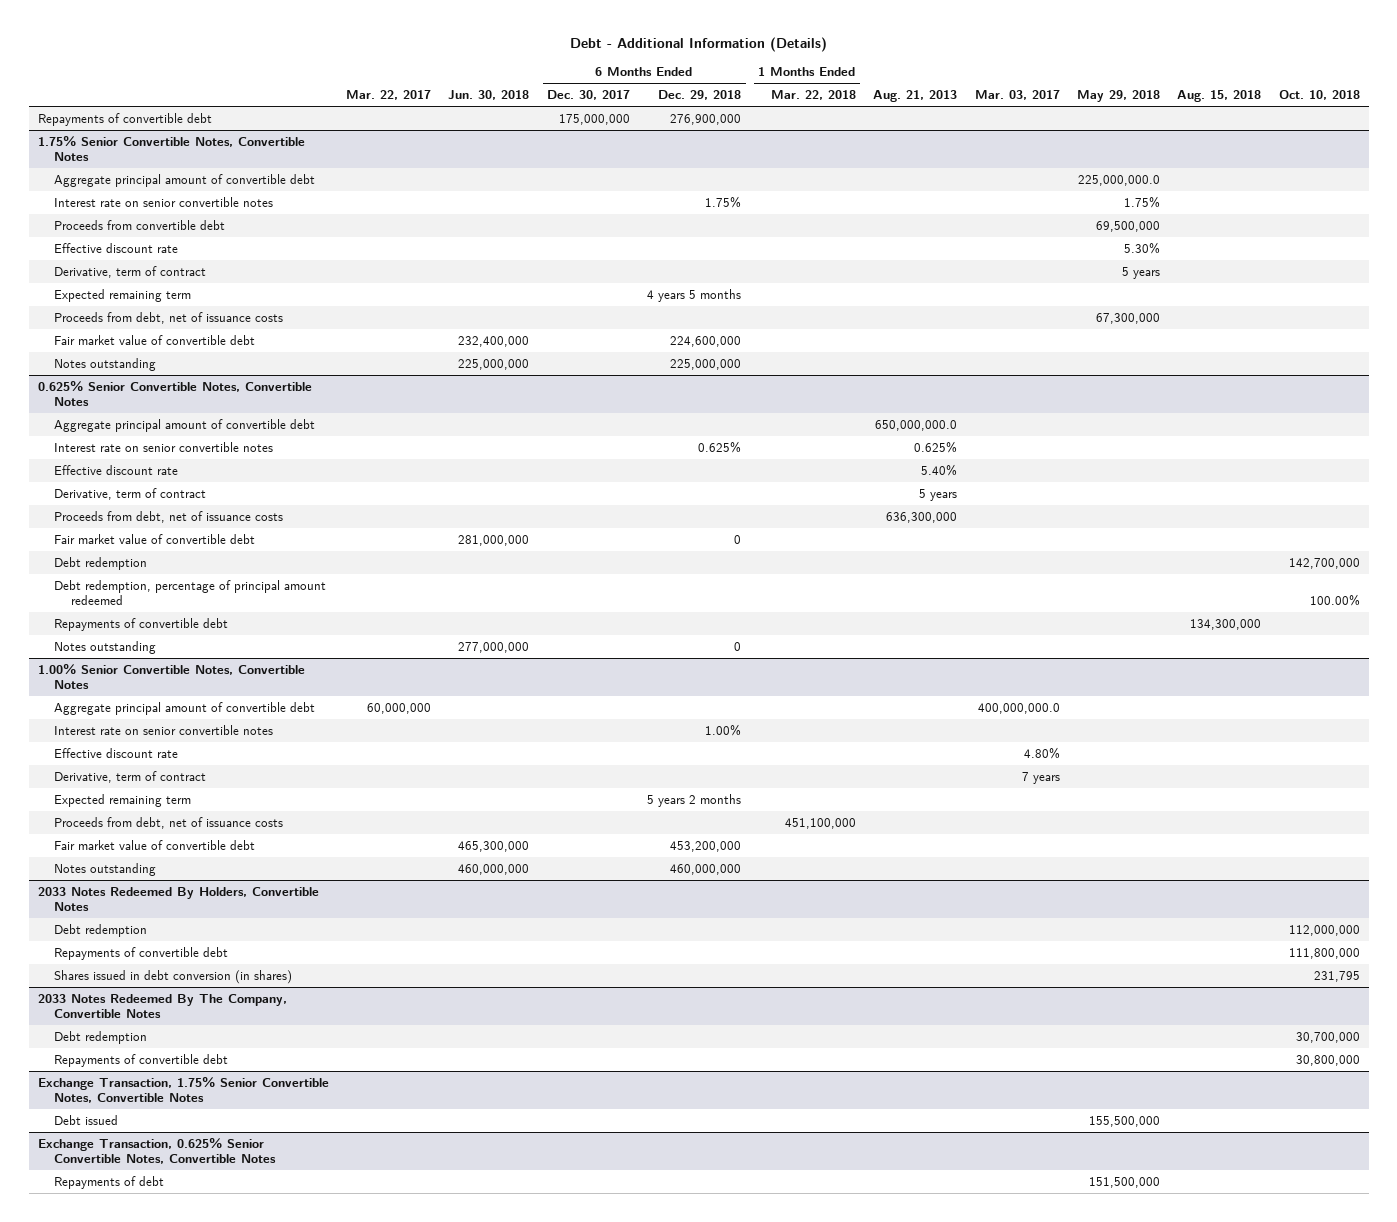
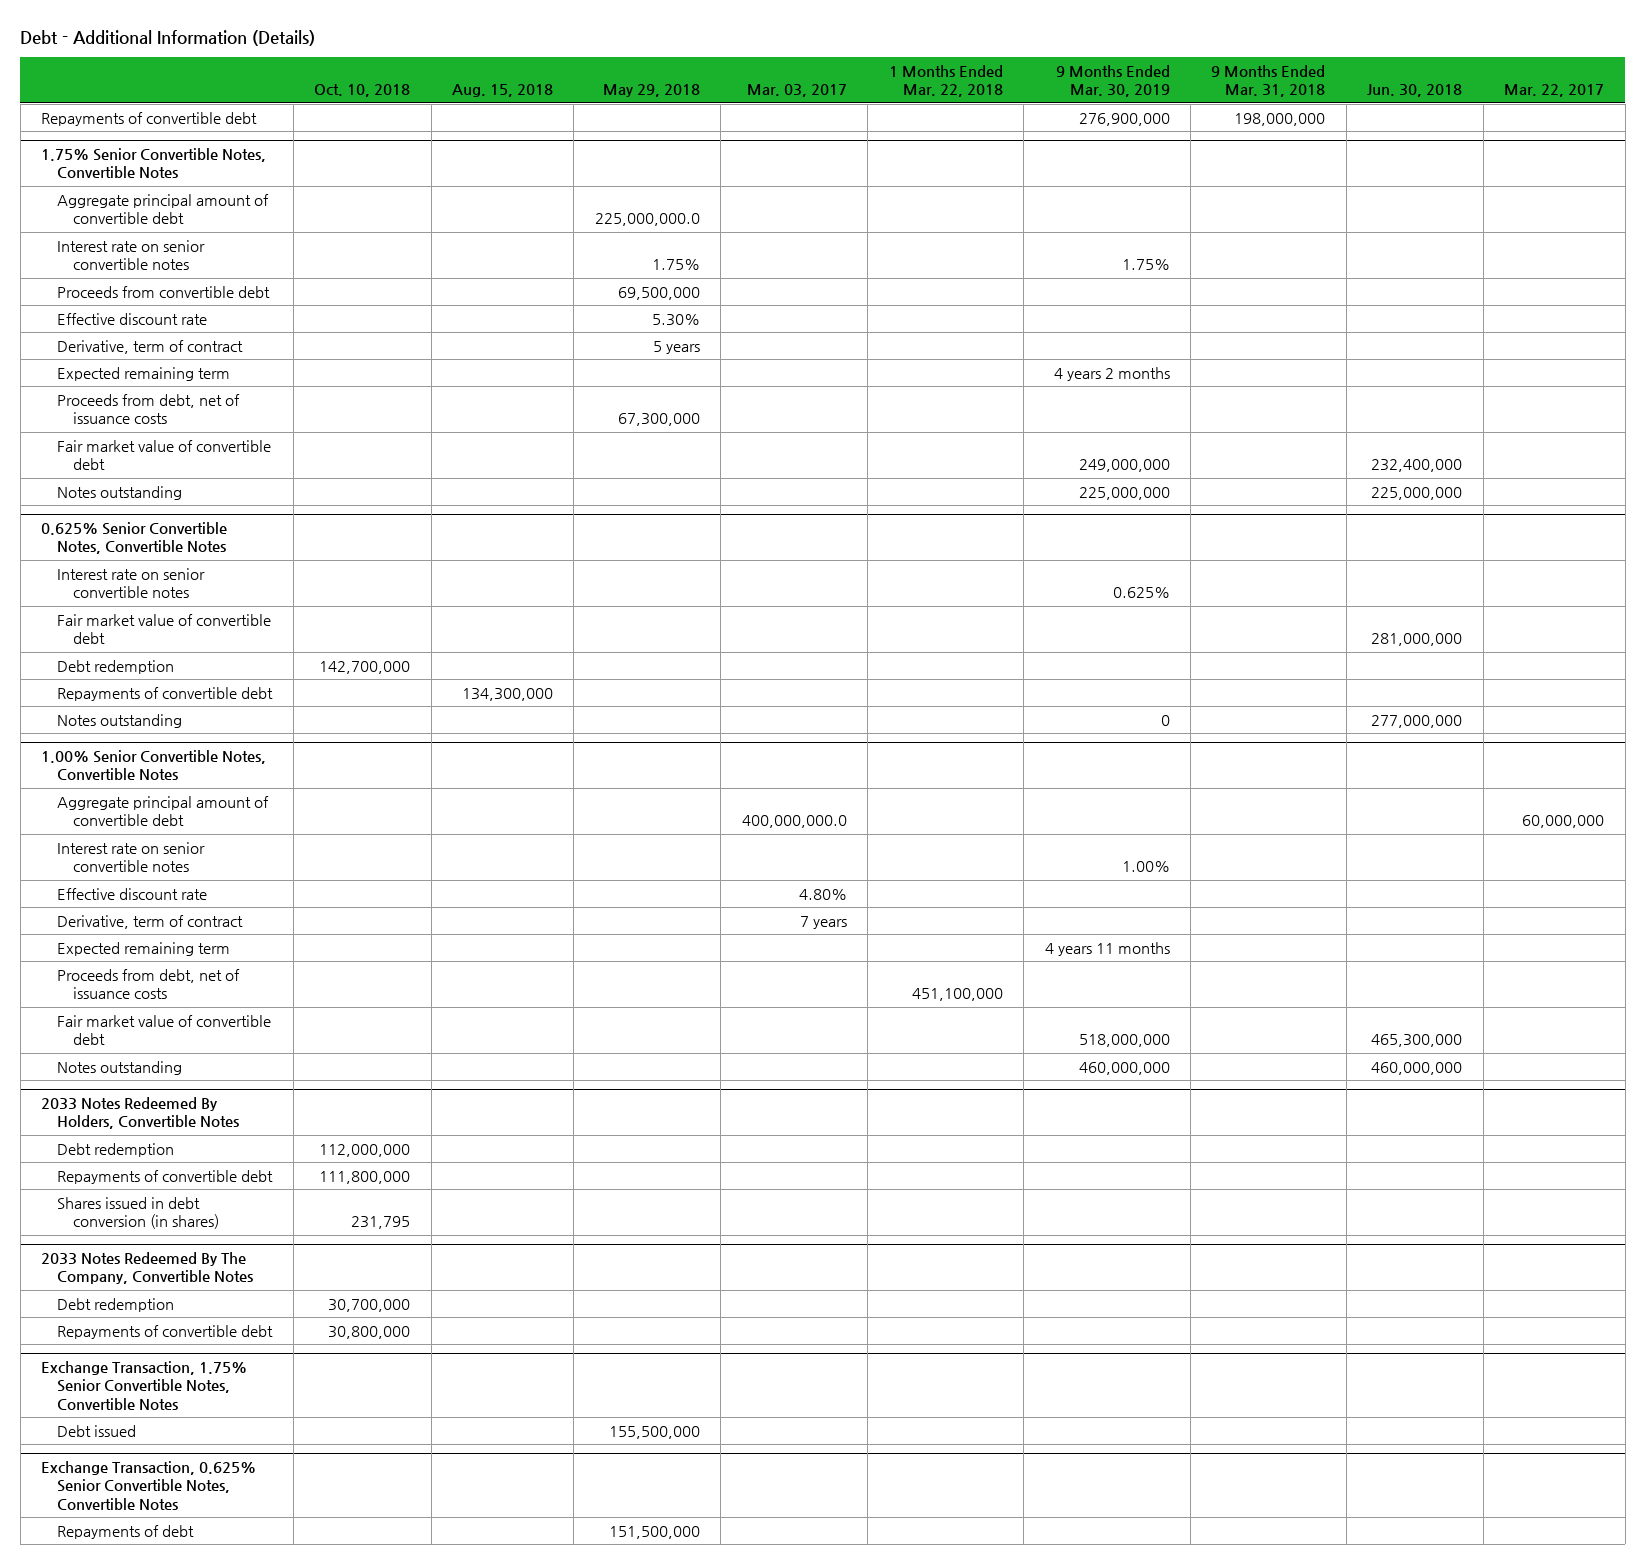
- | Mar. 22, 2017 | Jun. 30, 2018 | 6 Months Ended Dec. 30, 2017 | 6 Months Ended Dec. 29, 2018 | 1 Months Ended Mar. 22, 2018 | Aug. 21, 2013 | Mar. 03, 2017 | May 29, 2018 | Aug. 15, 2018 | Oct. 10, 2018
+ | Oct. 10, 2018 | Aug. 15, 2018 | May 29, 2018 | Mar. 03, 2017 | 1 Months Ended Mar. 22, 2018 | 9 Months Ended Mar. 30, 2019 | 9 Months Ended Mar. 31, 2018 | Jun. 30, 2018 | Mar. 22, 2017
@ 0.625% Senior Convertible Notes, Convertible Notes
- Aggregate principal amount of convertible debt | | | | | | 650,000,000.0 | | | |
- Effective discount rate | | | | | | 5.40% | | | |
- Derivative, term of contract | | | | | | 5 years | | | |
- Proceeds from debt, net of issuance costs | | | | | | 636,300,000 | | | |
- Debt redemption, percentage of principal amount redeemed | | | | | | | | | | 100.00%

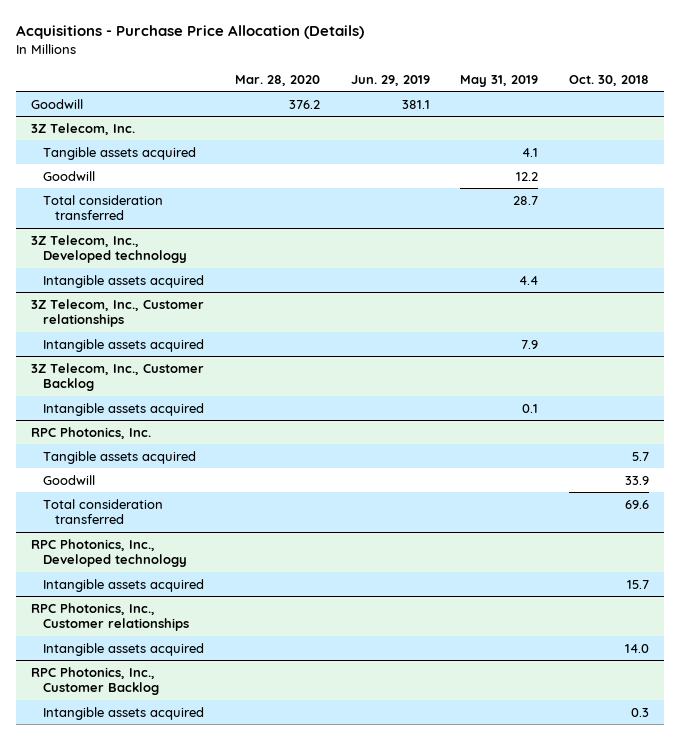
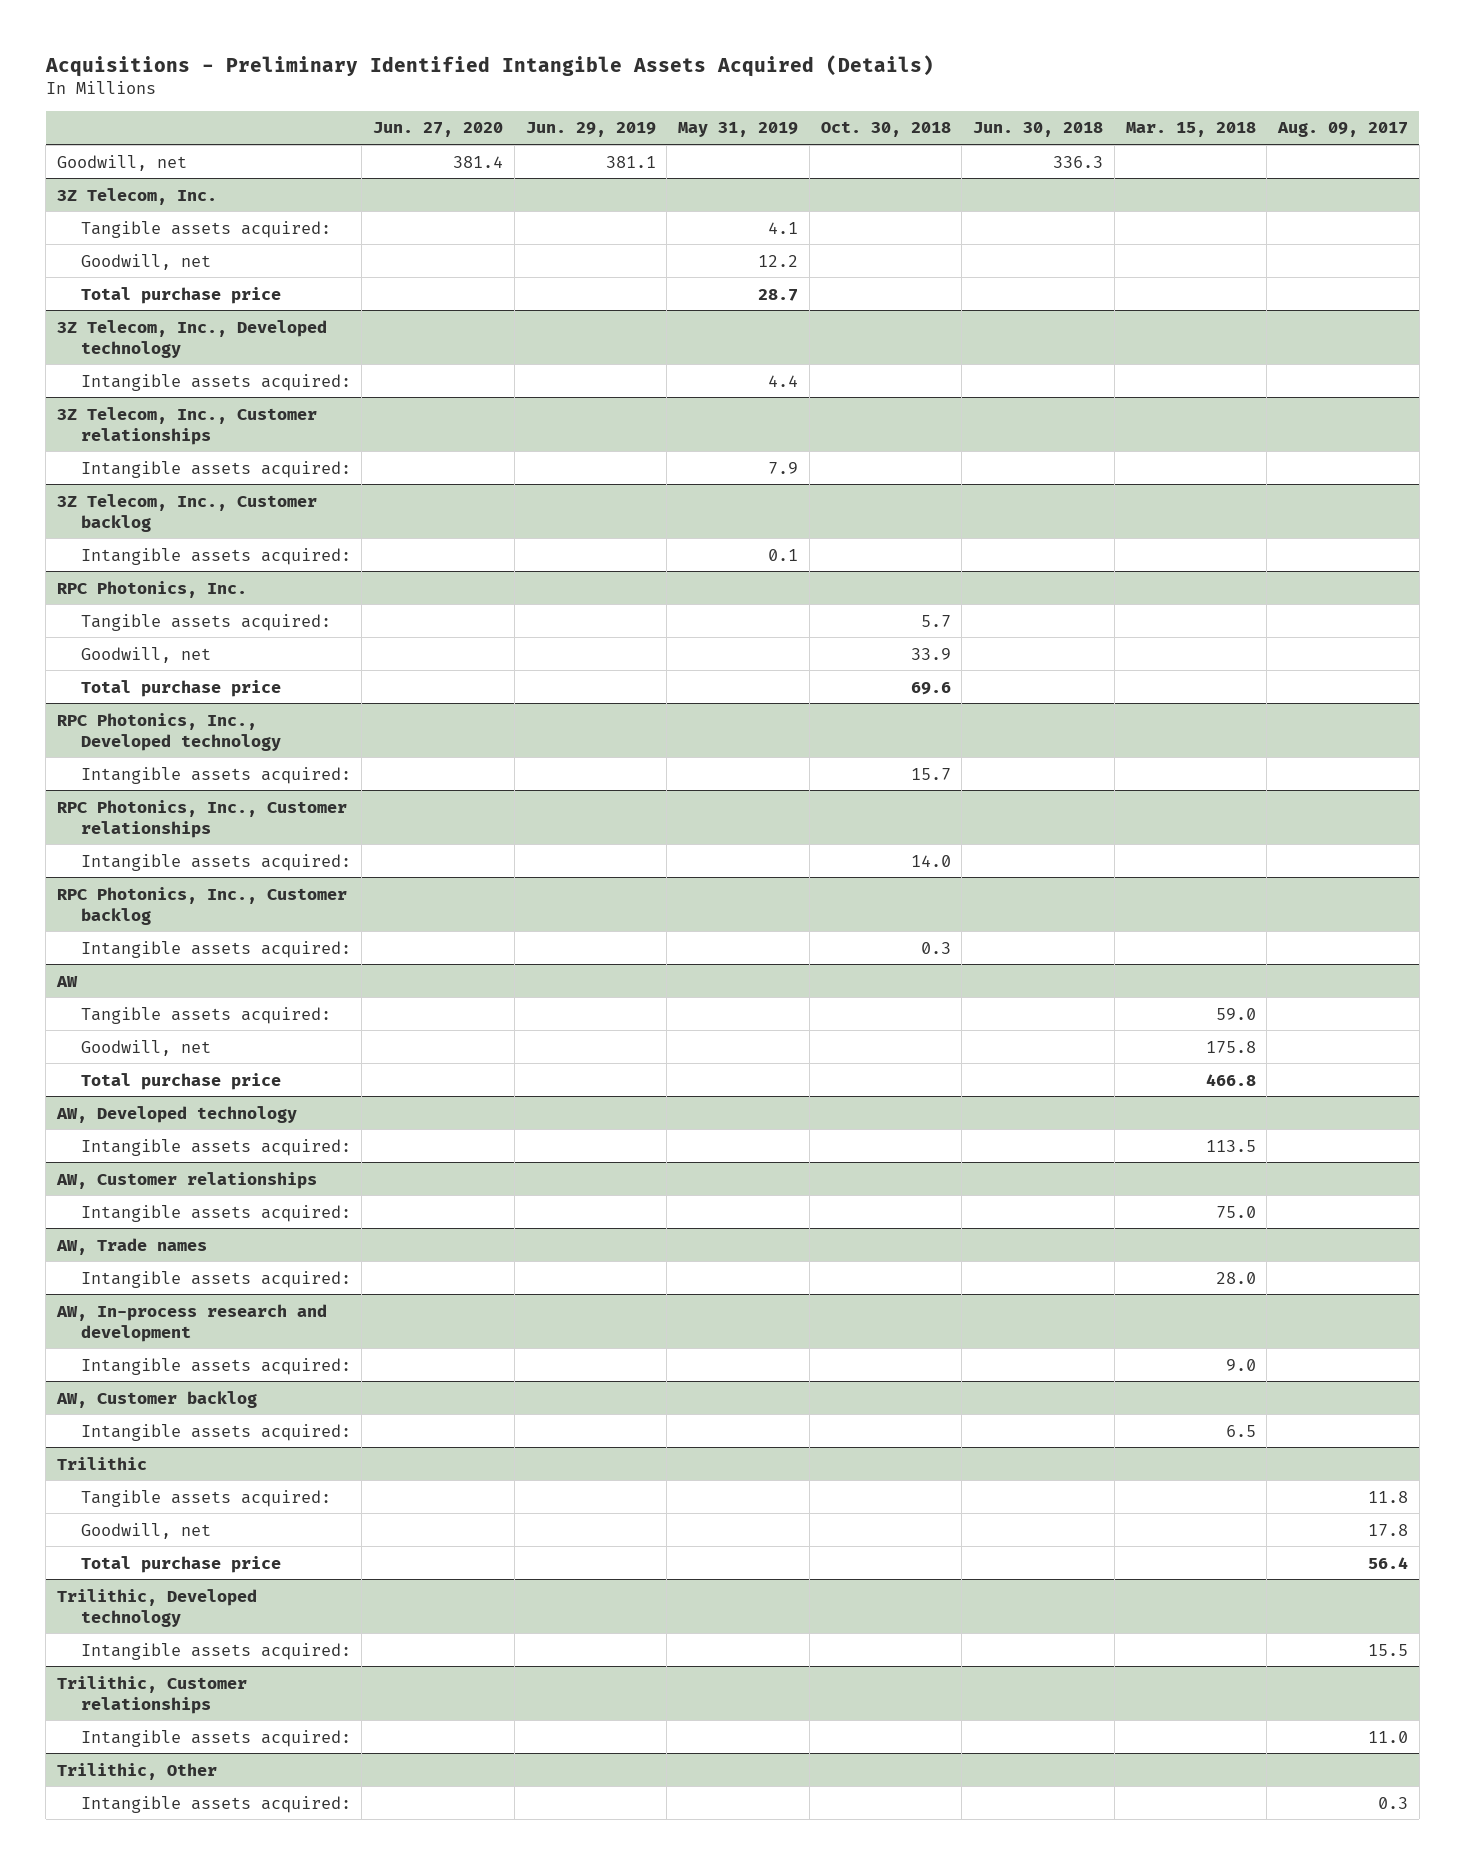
- Acquisitions - Purchase Price Allocation (Details)
+ Acquisitions - Preliminary Identified Intangible Assets Acquired (Details)
- | Mar. 28, 2020 | Jun. 29, 2019 | May 31, 2019 | Oct. 30, 2018
+ | Jun. 27, 2020 | Jun. 29, 2019 | May 31, 2019 | Oct. 30, 2018 | Jun. 30, 2018 | Mar. 15, 2018 | Aug. 09, 2017
- Goodwill | 376.2 | 381.1 | |
+ Goodwill, net | 381.4 | 381.1 | | | 336.3 | |
@ 3Z Telecom, Inc.
- Tangible assets acquired | | | 4.1 |
- Goodwill | | | 12.2 |
- Total consideration transferred | | | 28.7 |
+ Tangible assets acquired: | | | 4.1 | | | |
+ Goodwill, net | | | 12.2 | | | |
+ Total purchase price | | | 28.7 | | | |
@ 3Z Telecom, Inc., Developed technology
- Intangible assets acquired | | | 4.4 |
+ Intangible assets acquired: | | | 4.4 | | | |
@ 3Z Telecom, Inc., Customer relationships
- Intangible assets acquired | | | 7.9 |
- 3Z Telecom, Inc., Customer Backlog
- Intangible assets acquired | | | 0.1 |
@ 3Z Telecom, Inc., Customer relationships
+ Intangible assets acquired: | | | 7.9 | | | |
+ 3Z Telecom, Inc., Customer backlog
+ Intangible assets acquired: | | | 0.1 | | | |
@ RPC Photonics, Inc.
- Tangible assets acquired | | | | 5.7
- Goodwill | | | | 33.9
- Total consideration transferred | | | | 69.6
+ Tangible assets acquired: | | | | 5.7 | | |
+ Goodwill, net | | | | 33.9 | | |
+ Total purchase price | | | | 69.6 | | |
@ RPC Photonics, Inc., Developed technology
- Intangible assets acquired | | | | 15.7
+ Intangible assets acquired: | | | | 15.7 | | |
@ RPC Photonics, Inc., Customer relationships
- Intangible assets acquired | | | | 14.0
- RPC Photonics, Inc., Customer Backlog
- Intangible assets acquired | | | | 0.3
@ RPC Photonics, Inc., Customer relationships
+ Intangible assets acquired: | | | | 14.0 | | |
+ RPC Photonics, Inc., Customer backlog
+ Intangible assets acquired: | | | | 0.3 | | |
+ AW
+ Tangible assets acquired: | | | | | | 59.0 |
+ Goodwill, net | | | | | | 175.8 |
+ Total purchase price | | | | | | 466.8 |
+ AW, Developed technology
+ Intangible assets acquired: | | | | | | 113.5 |
+ AW, Customer relationships
+ Intangible assets acquired: | | | | | | 75.0 |
+ AW, Trade names
+ Intangible assets acquired: | | | | | | 28.0 |
+ AW, In-process research and development
+ Intangible assets acquired: | | | | | | 9.0 |
+ AW, Customer backlog
+ Intangible assets acquired: | | | | | | 6.5 |
+ Trilithic
+ Tangible assets acquired: | | | | | | | 11.8
+ Goodwill, net | | | | | | | 17.8
+ Total purchase price | | | | | | | 56.4
+ Trilithic, Developed technology
+ Intangible assets acquired: | | | | | | | 15.5
+ Trilithic, Customer relationships
+ Intangible assets acquired: | | | | | | | 11.0
+ Trilithic, Other
+ Intangible assets acquired: | | | | | | | 0.3

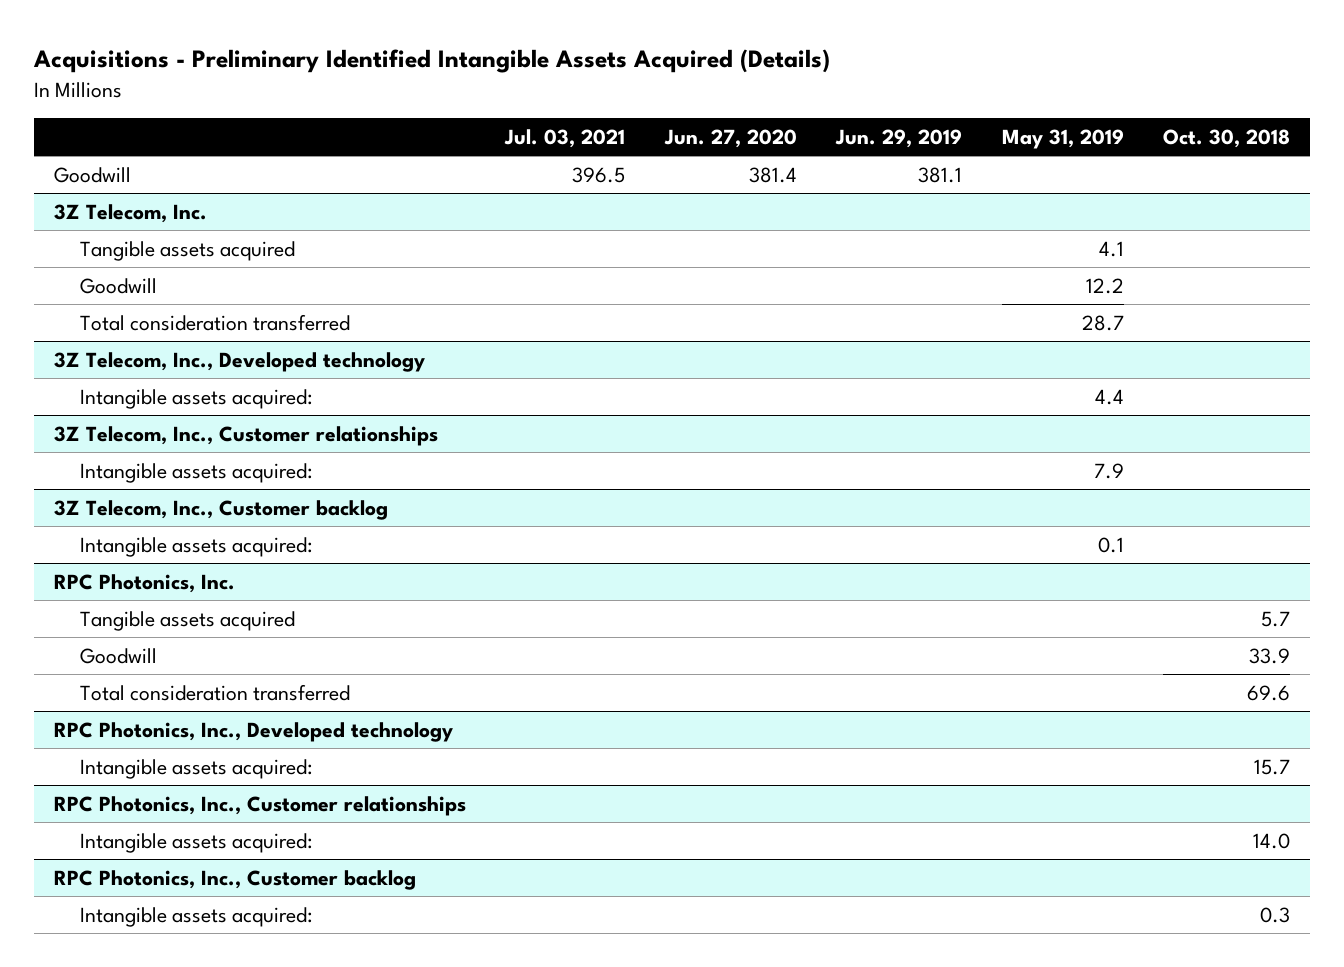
- | Jun. 27, 2020 | Jun. 29, 2019 | May 31, 2019 | Oct. 30, 2018 | Jun. 30, 2018 | Mar. 15, 2018 | Aug. 09, 2017
+ | Jul. 03, 2021 | Jun. 27, 2020 | Jun. 29, 2019 | May 31, 2019 | Oct. 30, 2018
- Goodwill, net | 381.4 | 381.1 | | | 336.3 | |
+ Goodwill | 396.5 | 381.4 | 381.1 | |
@ 3Z Telecom, Inc.
- Tangible assets acquired: | | | 4.1 | | | |
- Goodwill, net | | | 12.2 | | | |
- Total purchase price | | | 28.7 | | | |
+ Tangible assets acquired | | | | 4.1 |
+ Goodwill | | | | 12.2 |
+ Total consideration transferred | | | | 28.7 |
@ RPC Photonics, Inc.
- Tangible assets acquired: | | | | 5.7 | | |
- Goodwill, net | | | | 33.9 | | |
- Total purchase price | | | | 69.6 | | |
+ Tangible assets acquired | | | | | 5.7
+ Goodwill | | | | | 33.9
+ Total consideration transferred | | | | | 69.6
- AW
- Tangible assets acquired: | | | | | | 59.0 |
- Goodwill, net | | | | | | 175.8 |
- Total purchase price | | | | | | 466.8 |
- AW, Developed technology
- Intangible assets acquired: | | | | | | 113.5 |
- AW, Customer relationships
- Intangible assets acquired: | | | | | | 75.0 |
- AW, Trade names
- Intangible assets acquired: | | | | | | 28.0 |
- AW, In-process research and development
- Intangible assets acquired: | | | | | | 9.0 |
- AW, Customer backlog
- Intangible assets acquired: | | | | | | 6.5 |
- Trilithic
- Tangible assets acquired: | | | | | | | 11.8
- Goodwill, net | | | | | | | 17.8
- Total purchase price | | | | | | | 56.4
- Trilithic, Developed technology
- Intangible assets acquired: | | | | | | | 15.5
- Trilithic, Customer relationships
- Intangible assets acquired: | | | | | | | 11.0
- Trilithic, Other
- Intangible assets acquired: | | | | | | | 0.3

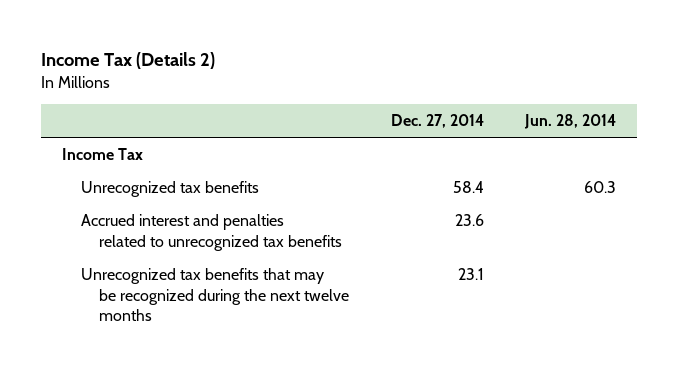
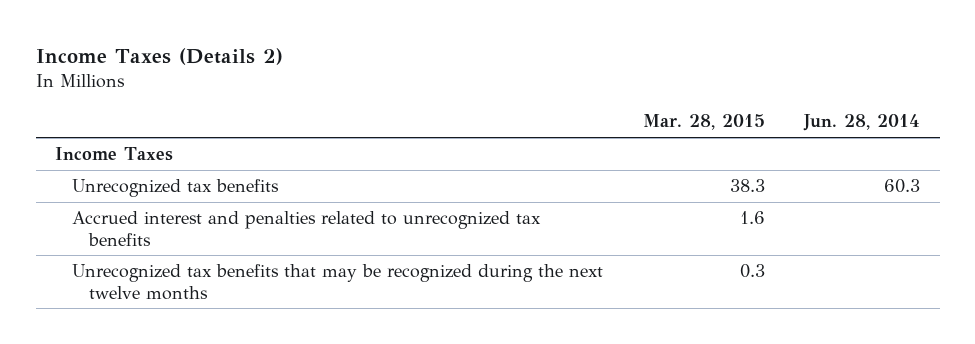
- Income Tax (Details 2)
+ Income Taxes (Details 2)
- | Dec. 27, 2014 | Jun. 28, 2014
+ | Mar. 28, 2015 | Jun. 28, 2014
- Income Tax
+ Income Taxes

